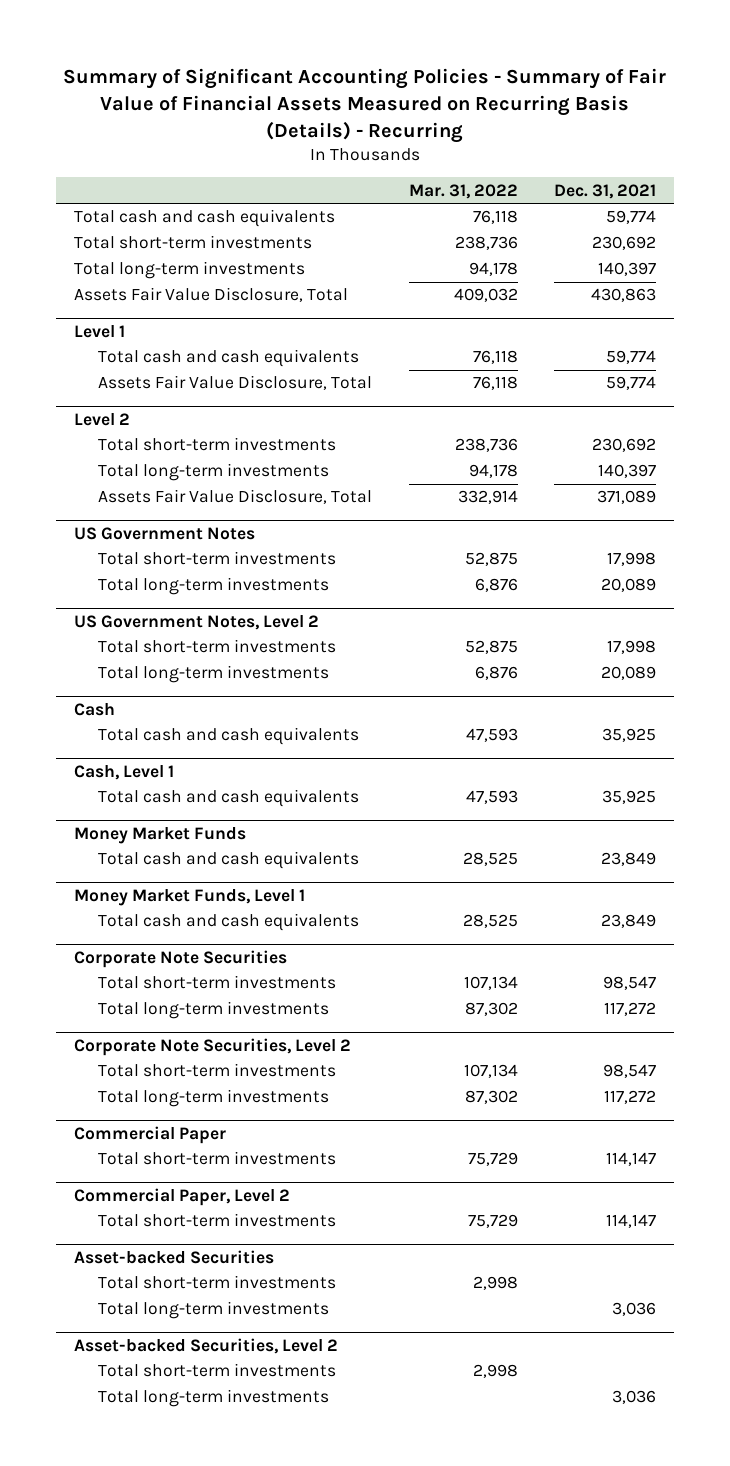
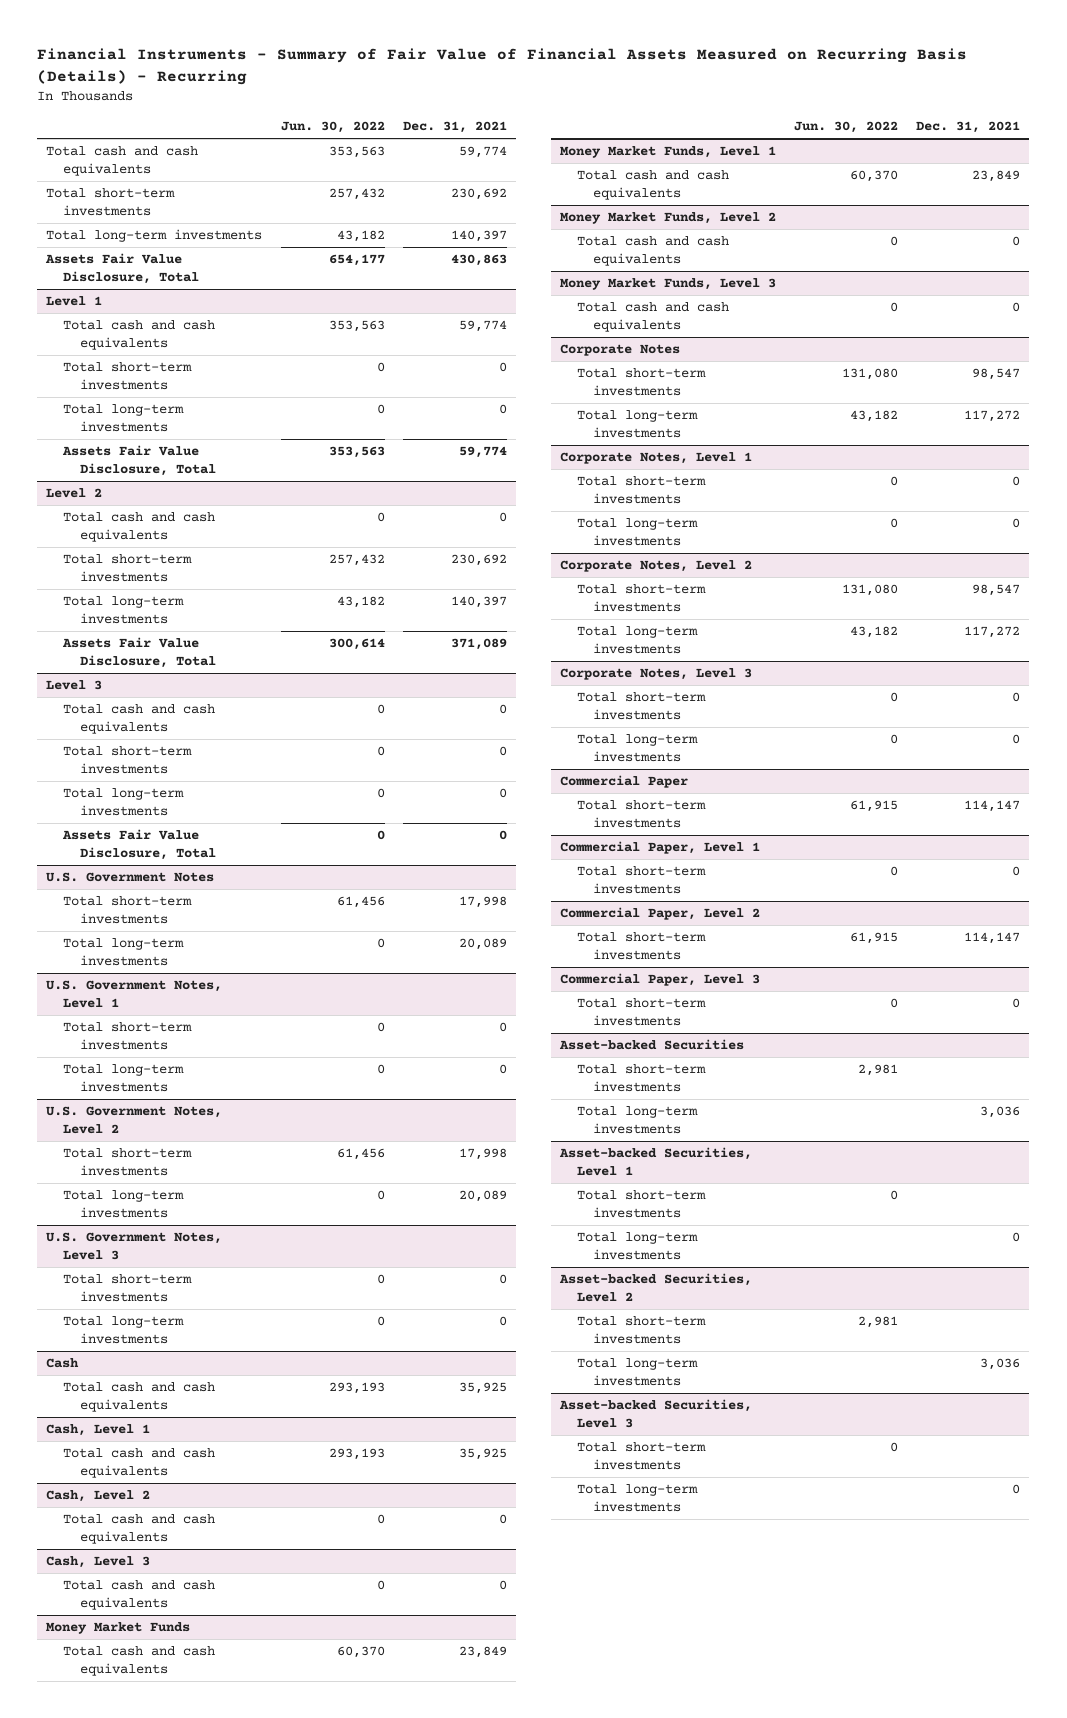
- Summary of Significant Accounting Policies - Summary of Fair Value of Financial Assets Measured on Recurring Basis (Details) - Recurring
+ Financial Instruments - Summary of Fair Value of Financial Assets Measured on Recurring Basis (Details) - Recurring
- | Mar. 31, 2022 | Dec. 31, 2021
+ | Jun. 30, 2022 | Dec. 31, 2021
@ Level 1
+ Total short-term investments | 0 | 0
+ Total long-term investments | 0 | 0
@ Level 2
+ Total cash and cash equivalents | 0 | 0
- US Government Notes
+ Level 3
+ Total cash and cash equivalents | 0 | 0
+ Total short-term investments | 0 | 0
+ Total long-term investments | 0 | 0
+ Assets Fair Value Disclosure, Total | 0 | 0
+ U.S. Government Notes
- US Government Notes, Level 2
+ U.S. Government Notes, Level 1
+ Total short-term investments | 0 | 0
+ Total long-term investments | 0 | 0
+ U.S. Government Notes, Level 2
+ U.S. Government Notes, Level 3
+ Total short-term investments | 0 | 0
+ Total long-term investments | 0 | 0
+ Cash, Level 2
+ Total cash and cash equivalents | 0 | 0
+ Cash, Level 3
+ Total cash and cash equivalents | 0 | 0
- Corporate Note Securities
+ Money Market Funds, Level 2
+ Total cash and cash equivalents | 0 | 0
+ Money Market Funds, Level 3
+ Total cash and cash equivalents | 0 | 0
+ Corporate Notes
- Corporate Note Securities, Level 2
+ Corporate Notes, Level 1
+ Total short-term investments | 0 | 0
+ Total long-term investments | 0 | 0
+ Corporate Notes, Level 2
+ Corporate Notes, Level 3
+ Total short-term investments | 0 | 0
+ Total long-term investments | 0 | 0
+ Commercial Paper, Level 1
+ Total short-term investments | 0 | 0
+ Commercial Paper, Level 3
+ Total short-term investments | 0 | 0
+ Asset-backed Securities, Level 1
+ Total short-term investments | 0 |
+ Total long-term investments | | 0
+ Asset-backed Securities, Level 3
+ Total short-term investments | 0 |
+ Total long-term investments | | 0

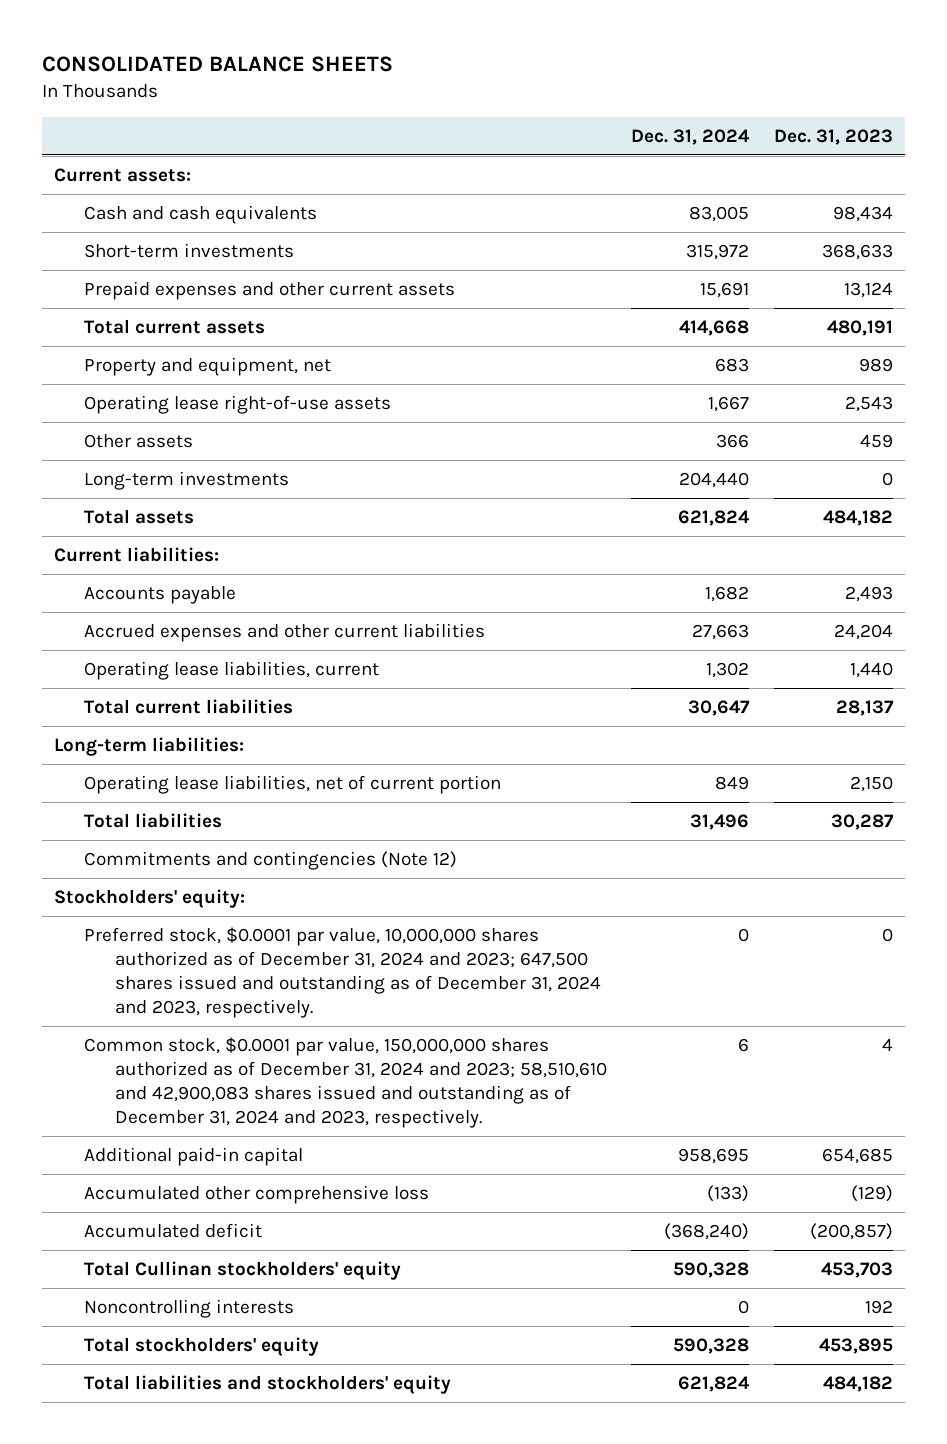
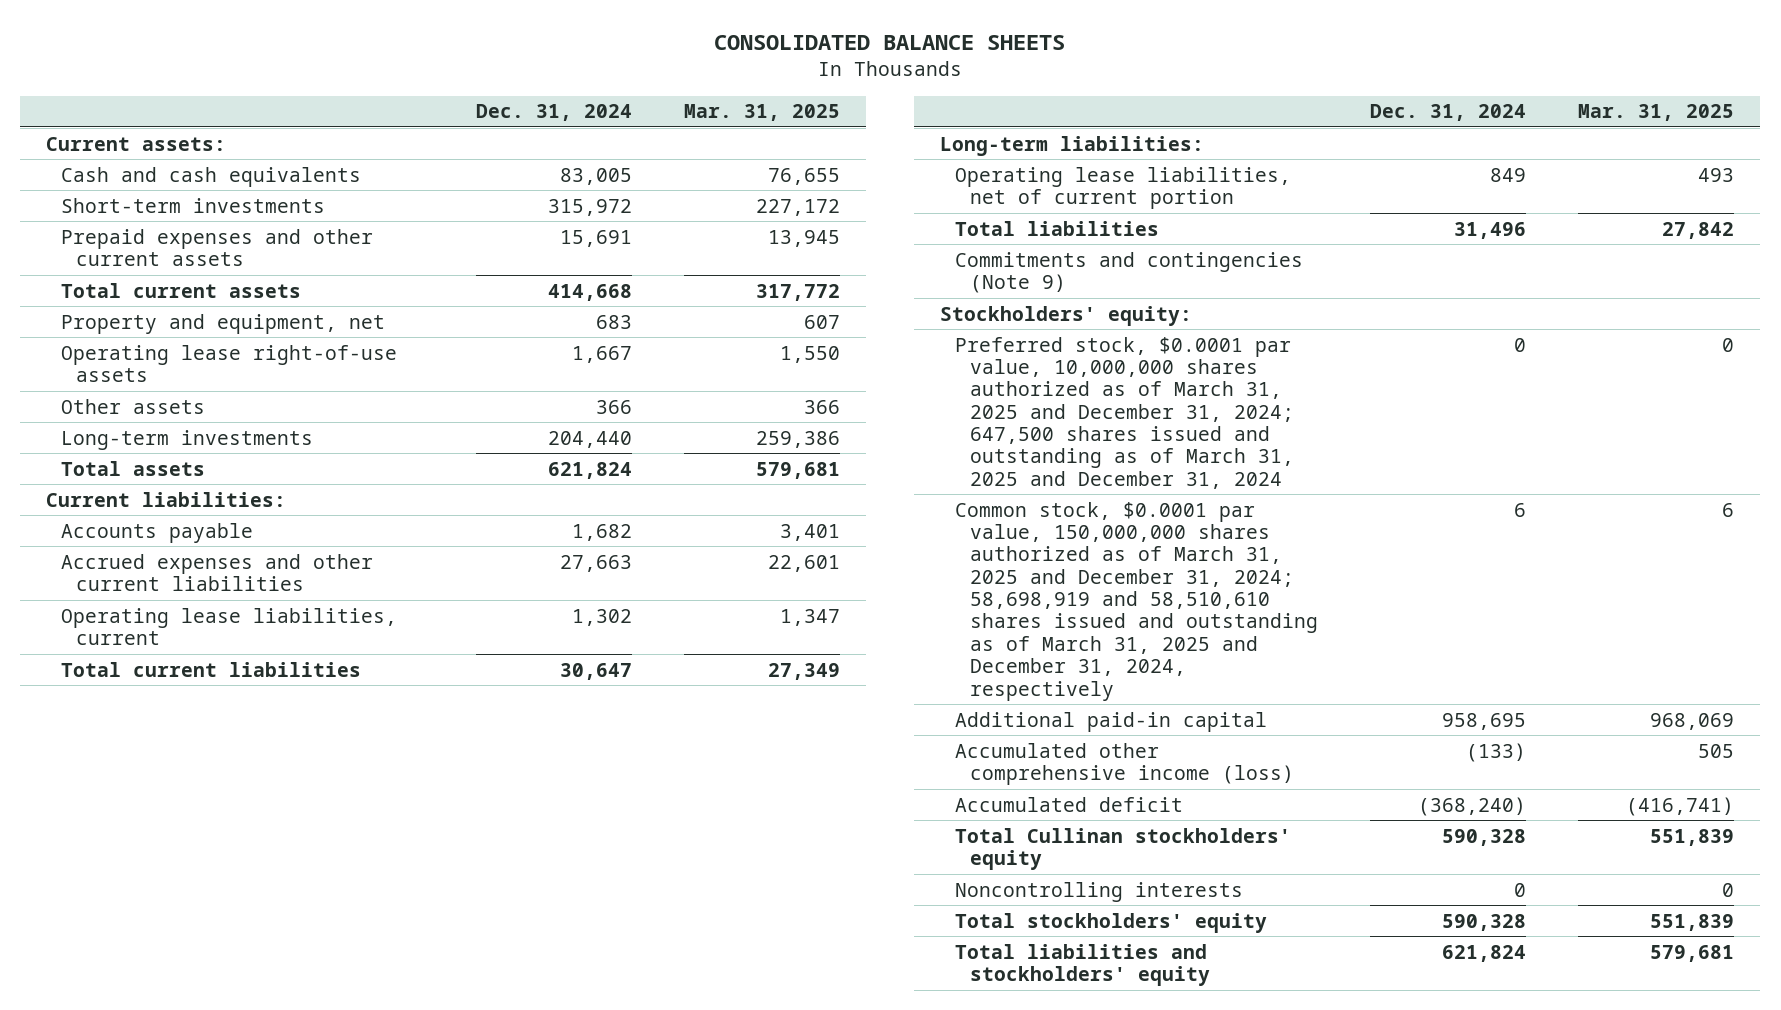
- | Dec. 31, 2024 | Dec. 31, 2023
+ | Dec. 31, 2024 | Mar. 31, 2025
- Commitments and contingencies (Note 12)
+ Commitments and contingencies (Note 9)
- Preferred stock, $0.0001 par value, 10,000,000 shares authorized as of December 31, 2024 and 2023; 647,500 shares issued and outstanding as of December 31, 2024 and 2023, respectively. | 0 | 0
- Common stock, $0.0001 par value, 150,000,000 shares authorized as of December 31, 2024 and 2023; 58,510,610 and 42,900,083 shares issued and outstanding as of December 31, 2024 and 2023, respectively. | 6 | 4
+ Preferred stock, $0.0001 par value, 10,000,000 shares authorized as of March 31, 2025 and December 31, 2024; 647,500 shares issued and outstanding as of March 31, 2025 and December 31, 2024 | 0 | 0
+ Common stock, $0.0001 par value, 150,000,000 shares authorized as of March 31, 2025 and December 31, 2024; 58,698,919 and 58,510,610 shares issued and outstanding as of March 31, 2025 and December 31, 2024, respectively | 6 | 6
- Accumulated other comprehensive loss | (133) | (129)
+ Accumulated other comprehensive income (loss) | (133) | 505

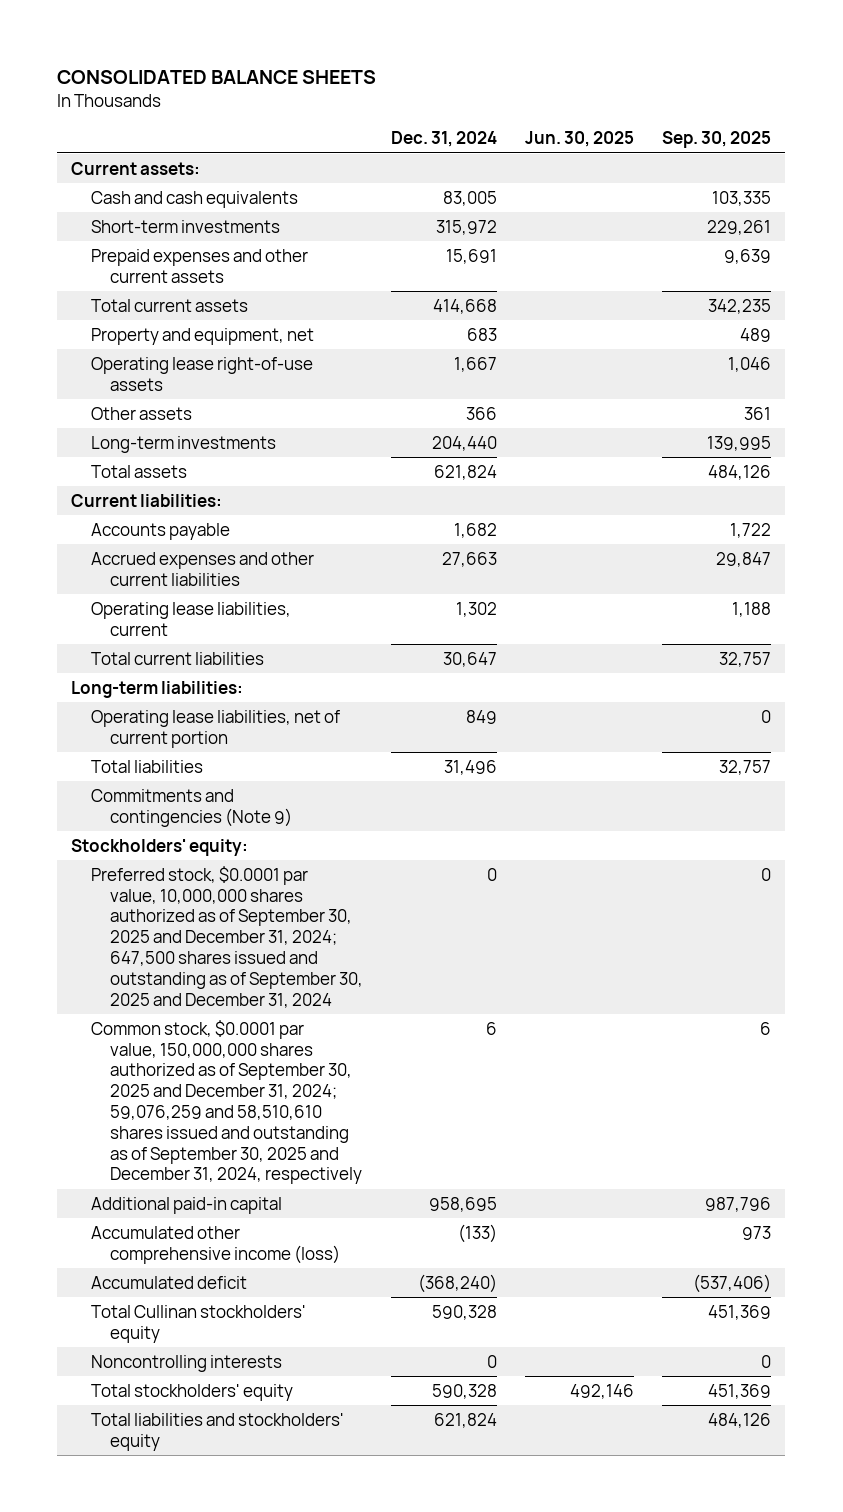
- | Dec. 31, 2024 | Mar. 31, 2025
+ | Dec. 31, 2024 | Jun. 30, 2025 | Sep. 30, 2025
- Preferred stock, $0.0001 par value, 10,000,000 shares authorized as of March 31, 2025 and December 31, 2024; 647,500 shares issued and outstanding as of March 31, 2025 and December 31, 2024 | 0 | 0
- Common stock, $0.0001 par value, 150,000,000 shares authorized as of March 31, 2025 and December 31, 2024; 58,698,919 and 58,510,610 shares issued and outstanding as of March 31, 2025 and December 31, 2024, respectively | 6 | 6
+ Preferred stock, $0.0001 par value, 10,000,000 shares authorized as of September 30, 2025 and December 31, 2024; 647,500 shares issued and outstanding as of September 30, 2025 and December 31, 2024 | 0 | | 0
+ Common stock, $0.0001 par value, 150,000,000 shares authorized as of September 30, 2025 and December 31, 2024; 59,076,259 and 58,510,610 shares issued and outstanding as of September 30, 2025 and December 31, 2024, respectively | 6 | | 6

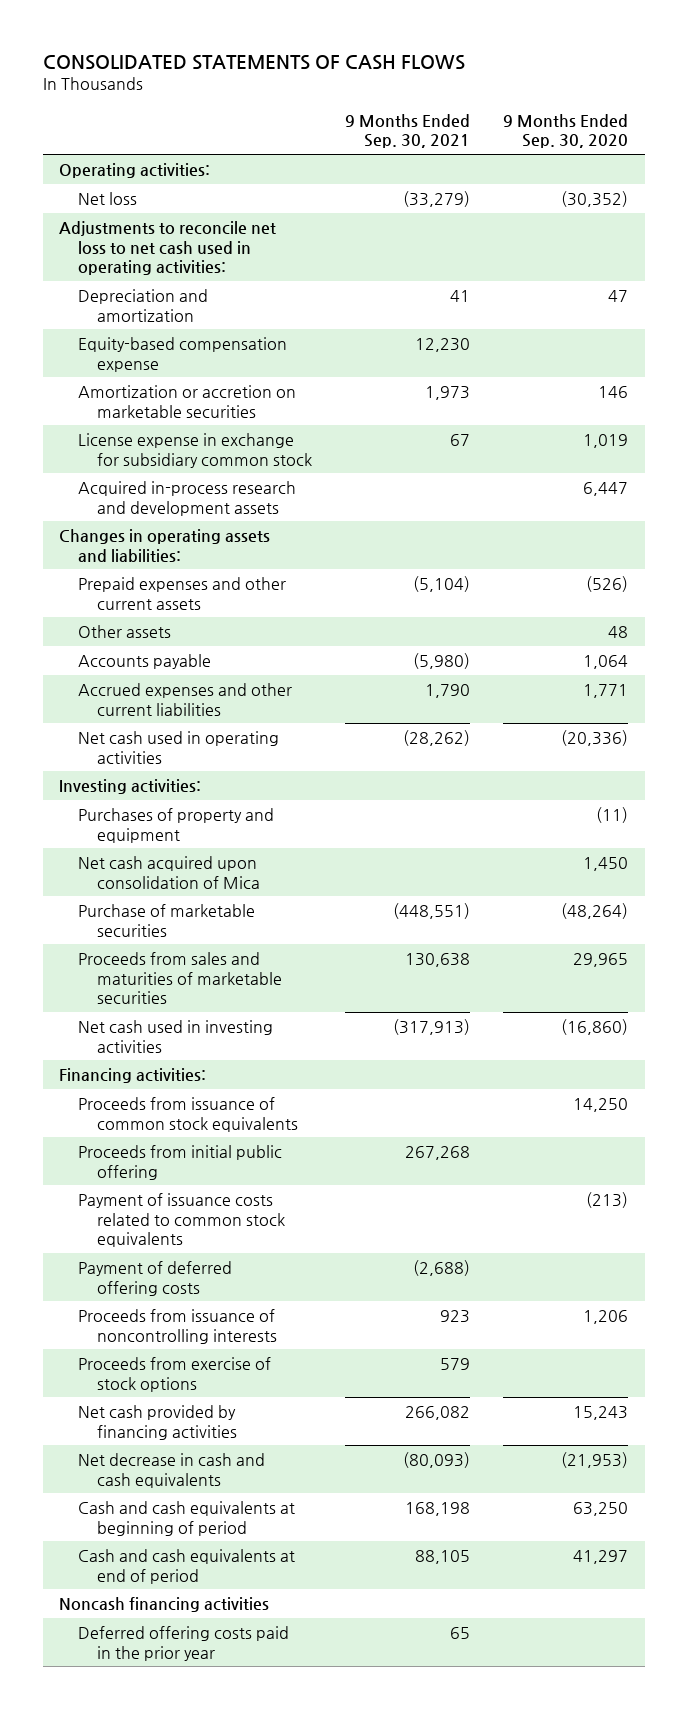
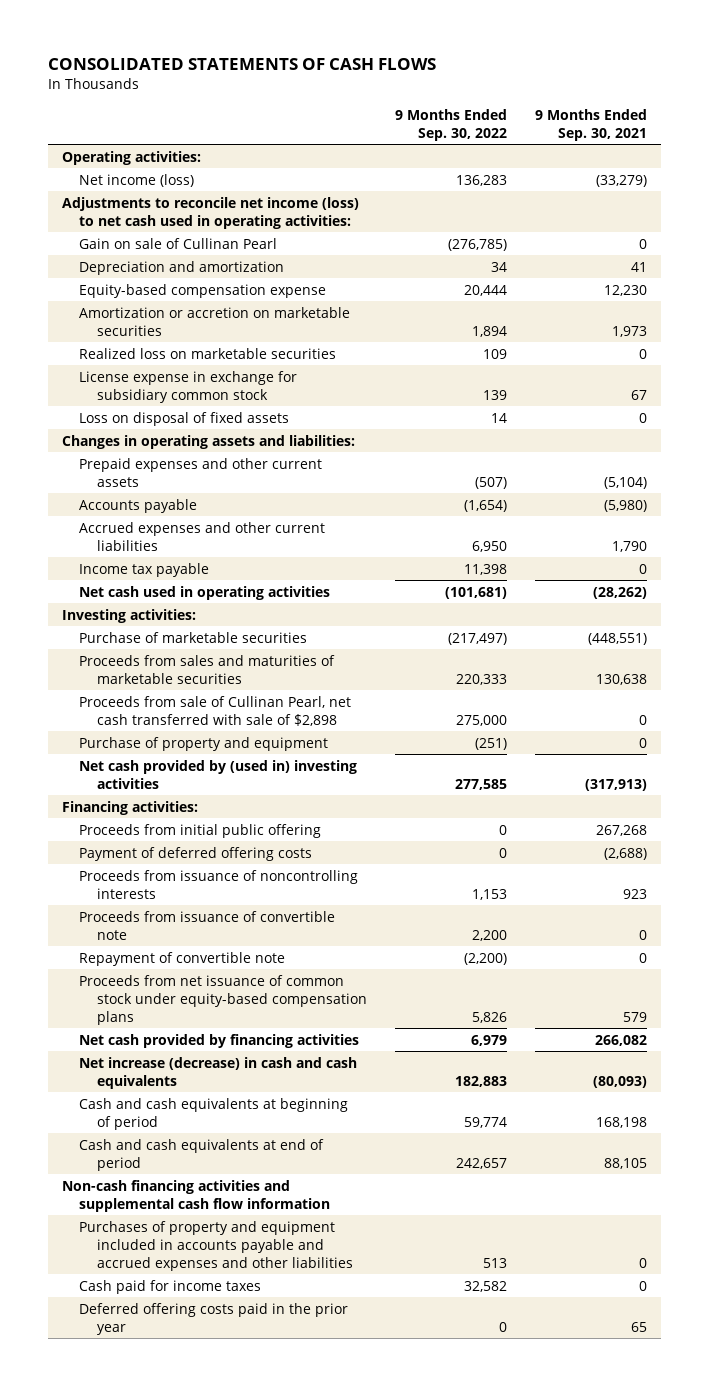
- | 9 Months Ended Sep. 30, 2021 | 9 Months Ended Sep. 30, 2020
+ | 9 Months Ended Sep. 30, 2022 | 9 Months Ended Sep. 30, 2021
- Net loss | (33,279) | (30,352)
- Adjustments to reconcile net loss to net cash used in operating activities:
+ Net income (loss) | 136,283 | (33,279)
+ Adjustments to reconcile net income (loss) to net cash used in operating activities:
+ Gain on sale of Cullinan Pearl | (276,785) | 0
+ Realized loss on marketable securities | 109 | 0
- Acquired in-process research and development assets | | 6,447
+ Loss on disposal of fixed assets | 14 | 0
- Other assets | | 48
+ Income tax payable | 11,398 | 0
- Purchases of property and equipment | | (11)
- Net cash acquired upon consolidation of Mica | | 1,450
- Net cash used in investing activities | (317,913) | (16,860)
+ Proceeds from sale of Cullinan Pearl, net cash transferred with sale of $2,898 | 275,000 | 0
+ Purchase of property and equipment | (251) | 0
+ Net cash provided by (used in) investing activities | 277,585 | (317,913)
- Proceeds from issuance of common stock equivalents | | 14,250
- Payment of issuance costs related to common stock equivalents | | (213)
- Proceeds from exercise of stock options | 579 |
+ Proceeds from issuance of convertible note | 2,200 | 0
+ Repayment of convertible note | (2,200) | 0
+ Proceeds from net issuance of common stock under equity-based compensation plans | 5,826 | 579
- Net decrease in cash and cash equivalents | (80,093) | (21,953)
+ Net increase (decrease) in cash and cash equivalents | 182,883 | (80,093)
- Noncash financing activities
+ Non-cash financing activities and supplemental cash flow information
+ Purchases of property and equipment included in accounts payable and accrued expenses and other liabilities | 513 | 0
+ Cash paid for income taxes | 32,582 | 0

